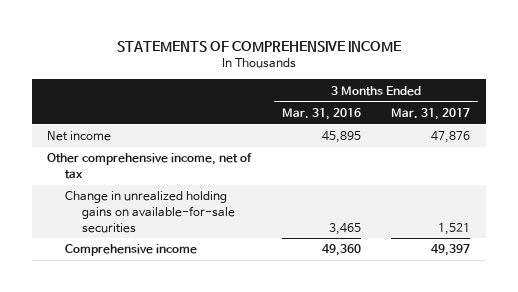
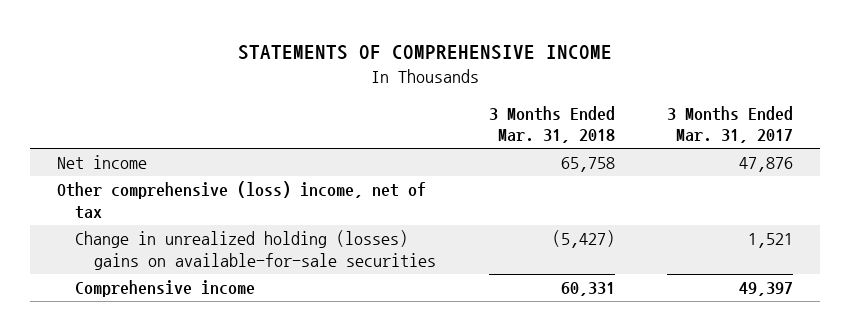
- | 3 Months Ended Mar. 31, 2016 | 3 Months Ended Mar. 31, 2017
+ | 3 Months Ended Mar. 31, 2018 | 3 Months Ended Mar. 31, 2017
- Other comprehensive income, net of tax
- Change in unrealized holding gains on available-for-sale securities | 3,465 | 1,521
+ Other comprehensive (loss) income, net of tax
+ Change in unrealized holding (losses) gains on available-for-sale securities | (5,427) | 1,521

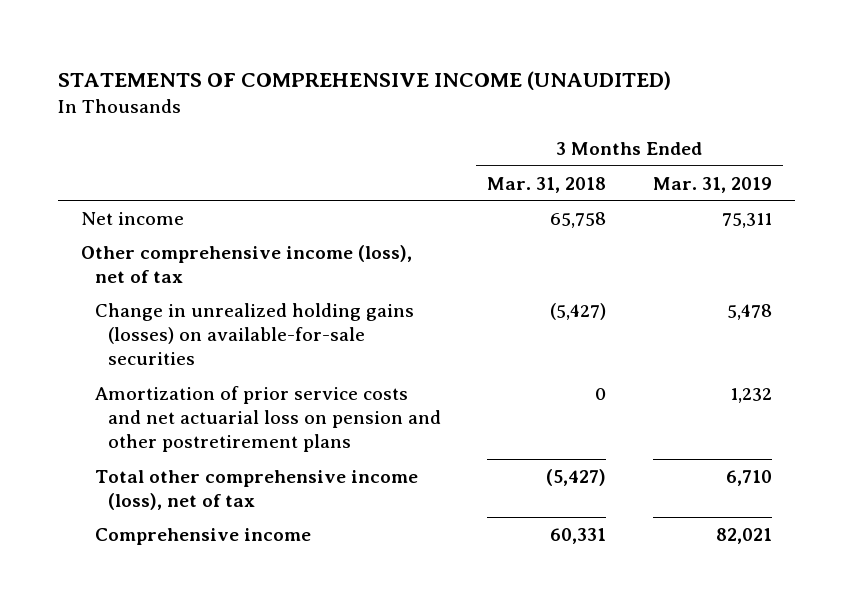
- STATEMENTS OF COMPREHENSIVE INCOME
+ STATEMENTS OF COMPREHENSIVE INCOME (UNAUDITED)
- | 3 Months Ended Mar. 31, 2018 | 3 Months Ended Mar. 31, 2017
+ | 3 Months Ended Mar. 31, 2018 | 3 Months Ended Mar. 31, 2019
- Other comprehensive (loss) income, net of tax
- Change in unrealized holding (losses) gains on available-for-sale securities | (5,427) | 1,521
+ Other comprehensive income (loss), net of tax
+ Change in unrealized holding gains (losses) on available-for-sale securities | (5,427) | 5,478
+ Amortization of prior service costs and net actuarial loss on pension and other postretirement plans | 0 | 1,232
+ Total other comprehensive income (loss), net of tax | (5,427) | 6,710

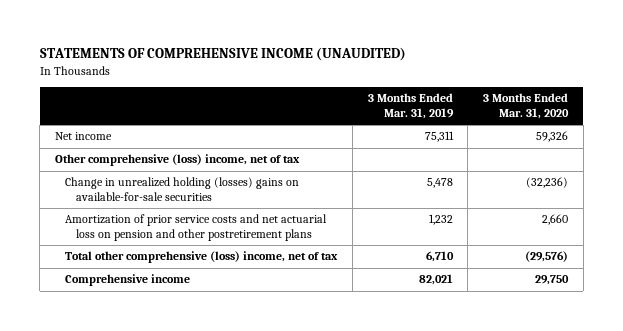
- | 3 Months Ended Mar. 31, 2018 | 3 Months Ended Mar. 31, 2019
+ | 3 Months Ended Mar. 31, 2019 | 3 Months Ended Mar. 31, 2020
- Other comprehensive income (loss), net of tax
- Change in unrealized holding gains (losses) on available-for-sale securities | (5,427) | 5,478
+ Other comprehensive (loss) income, net of tax
+ Change in unrealized holding (losses) gains on available-for-sale securities | 5,478 | (32,236)
- Total other comprehensive income (loss), net of tax | (5,427) | 6,710
+ Total other comprehensive (loss) income, net of tax | 6,710 | (29,576)

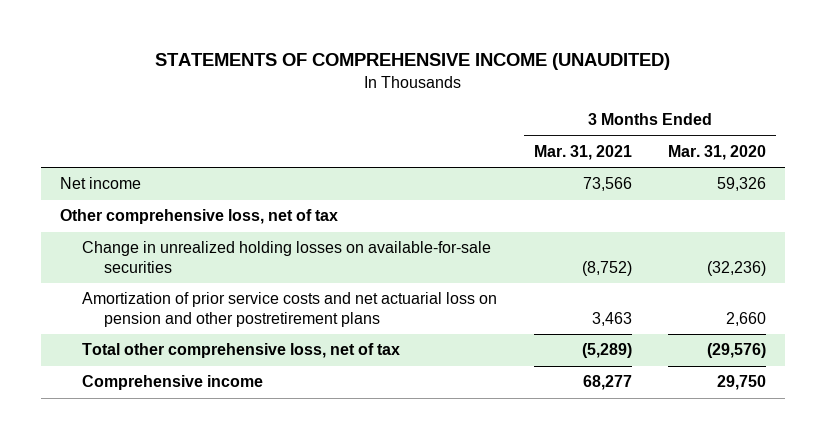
- | 3 Months Ended Mar. 31, 2019 | 3 Months Ended Mar. 31, 2020
+ | 3 Months Ended Mar. 31, 2021 | 3 Months Ended Mar. 31, 2020
- Other comprehensive (loss) income, net of tax
- Change in unrealized holding (losses) gains on available-for-sale securities | 5,478 | (32,236)
+ Other comprehensive loss, net of tax
+ Change in unrealized holding losses on available-for-sale securities | (8,752) | (32,236)
- Total other comprehensive (loss) income, net of tax | 6,710 | (29,576)
+ Total other comprehensive loss, net of tax | (5,289) | (29,576)

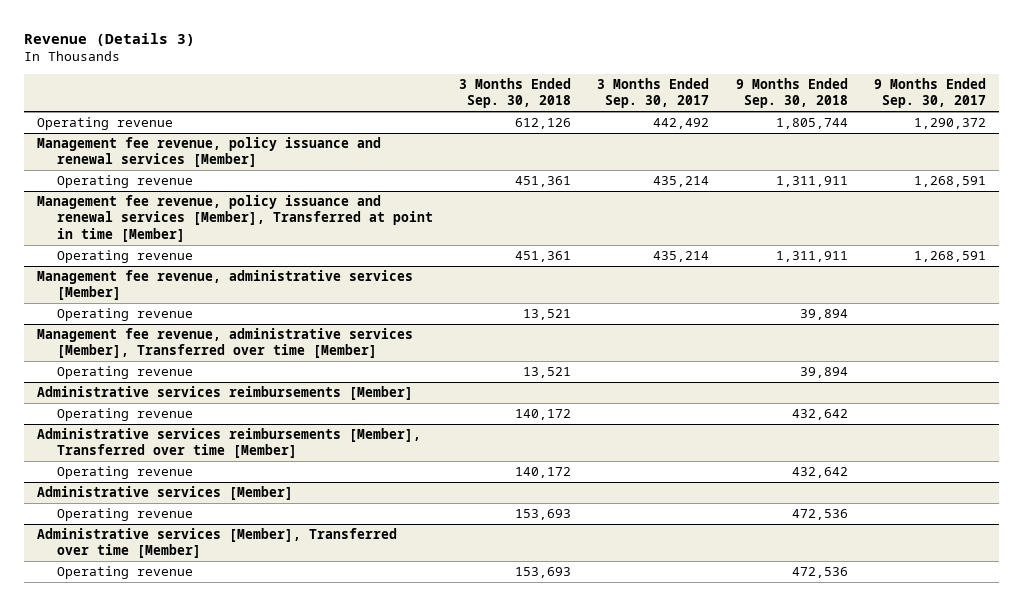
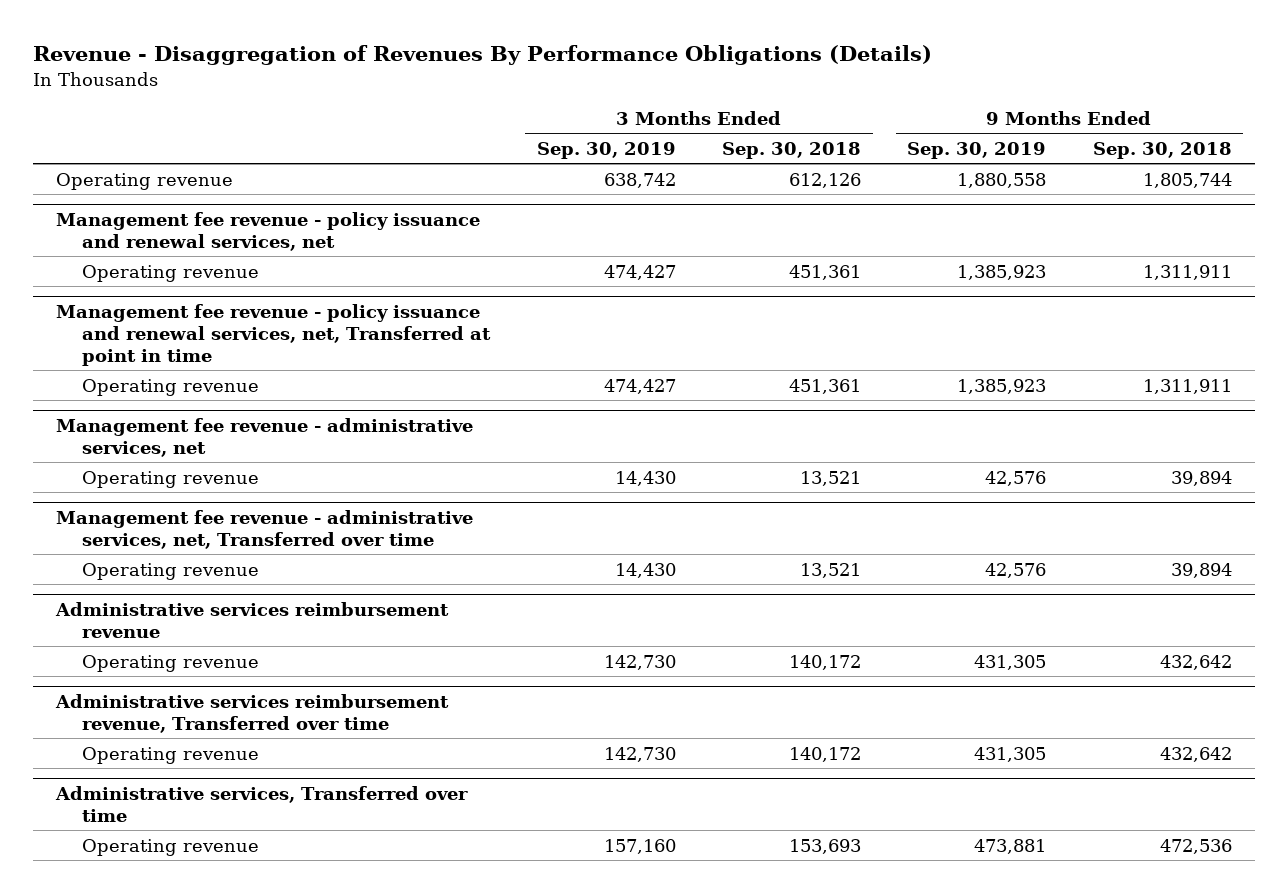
- Revenue (Details 3)
+ Revenue - Disaggregation of Revenues By Performance Obligations (Details)
- | 3 Months Ended Sep. 30, 2018 | 3 Months Ended Sep. 30, 2017 | 9 Months Ended Sep. 30, 2018 | 9 Months Ended Sep. 30, 2017
+ | 3 Months Ended Sep. 30, 2019 | 3 Months Ended Sep. 30, 2018 | 9 Months Ended Sep. 30, 2019 | 9 Months Ended Sep. 30, 2018
- Management fee revenue, policy issuance and renewal services [Member]
+ Management fee revenue - policy issuance and renewal services, net
- Management fee revenue, policy issuance and renewal services [Member], Transferred at point in time [Member]
+ Management fee revenue - policy issuance and renewal services, net, Transferred at point in time
- Management fee revenue, administrative services [Member]
+ Management fee revenue - administrative services, net
- Management fee revenue, administrative services [Member], Transferred over time [Member]
+ Management fee revenue - administrative services, net, Transferred over time
- Administrative services reimbursements [Member]
+ Administrative services reimbursement revenue
- Administrative services reimbursements [Member], Transferred over time [Member]
+ Administrative services reimbursement revenue, Transferred over time
- Administrative services [Member]
- Operating revenue | 153,693 | | 472,536 |
- Administrative services [Member], Transferred over time [Member]
+ Administrative services, Transferred over time

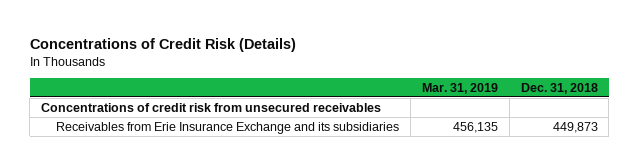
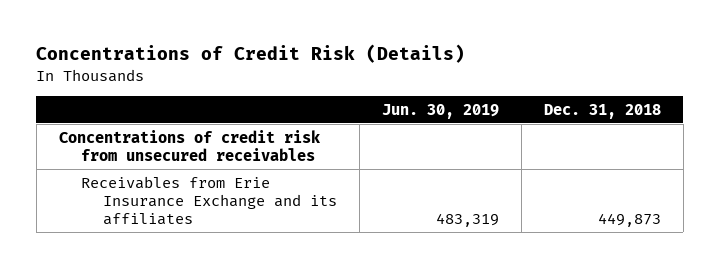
- | Mar. 31, 2019 | Dec. 31, 2018
+ | Jun. 30, 2019 | Dec. 31, 2018
- Receivables from Erie Insurance Exchange and its subsidiaries | 456,135 | 449,873
+ Receivables from Erie Insurance Exchange and its affiliates | 483,319 | 449,873

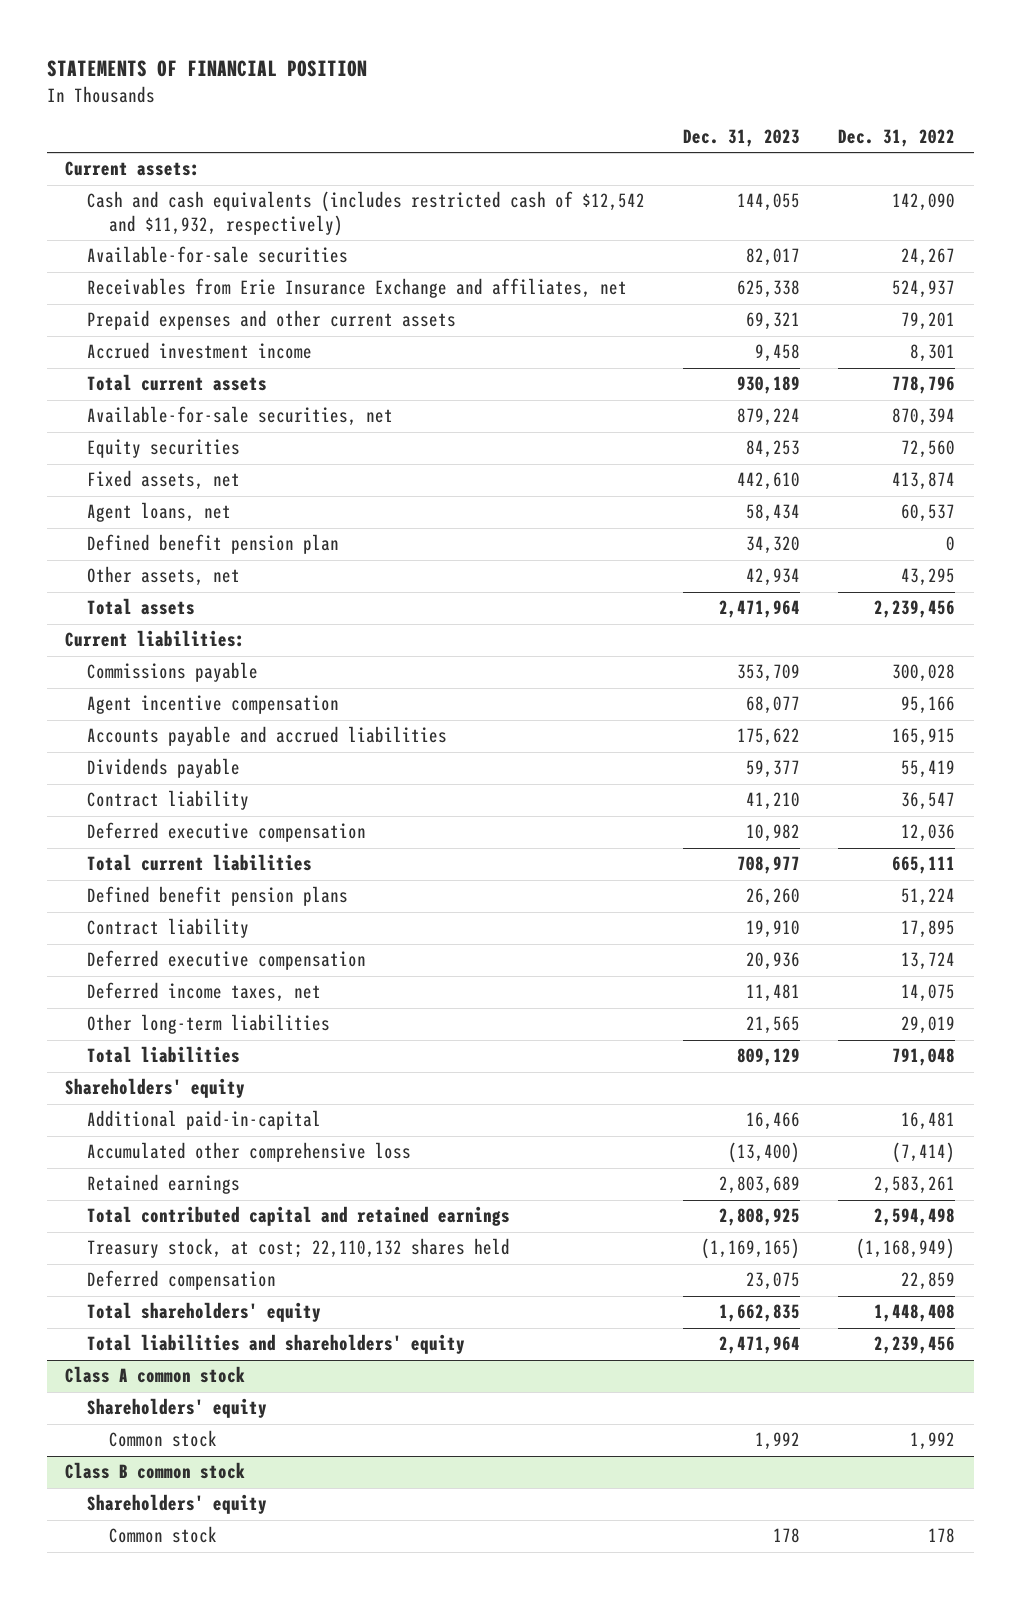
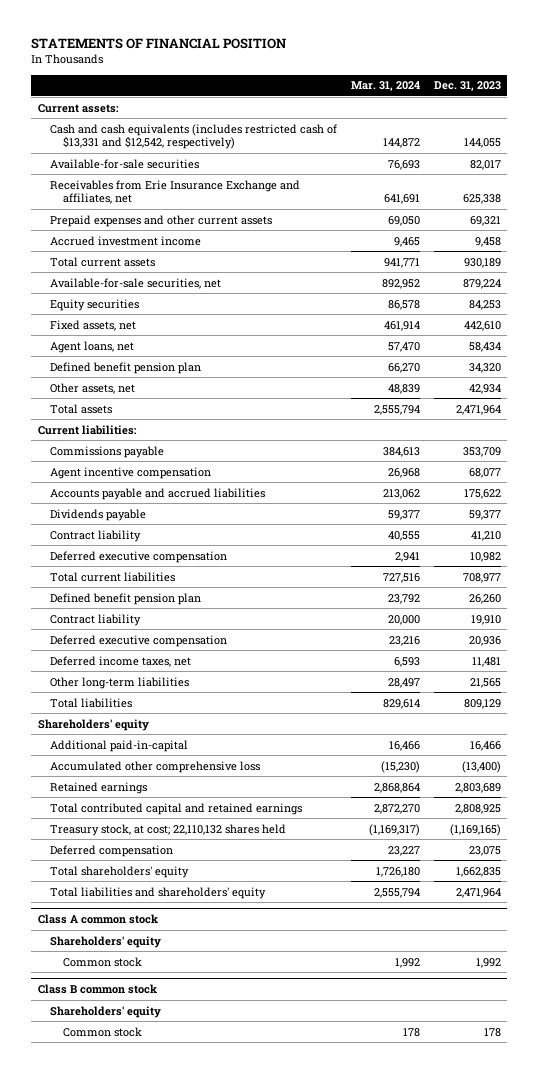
- | Dec. 31, 2023 | Dec. 31, 2022
+ | Mar. 31, 2024 | Dec. 31, 2023
- Cash and cash equivalents (includes restricted cash of $12,542 and $11,932, respectively) | 144,055 | 142,090
+ Cash and cash equivalents (includes restricted cash of $13,331 and $12,542, respectively) | 144,872 | 144,055
- Defined benefit pension plans | 26,260 | 51,224
+ Defined benefit pension plan | 23,792 | 26,260

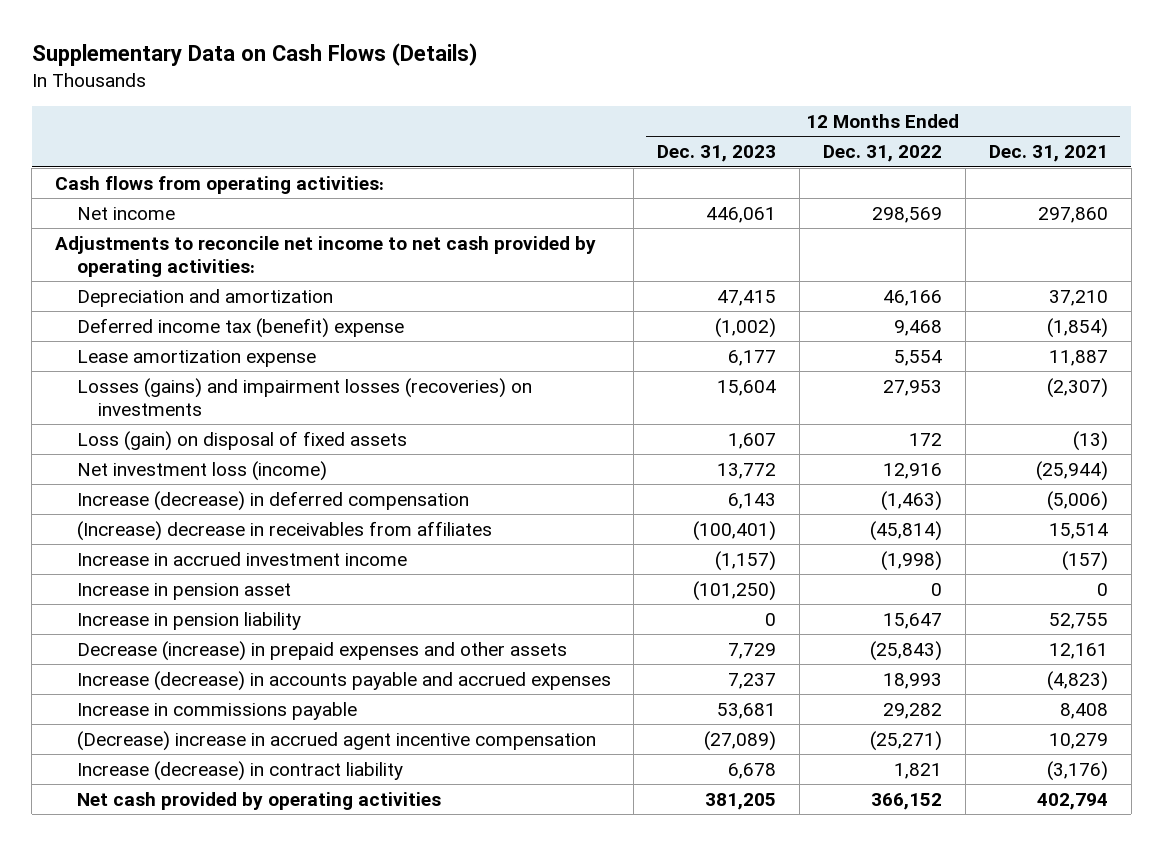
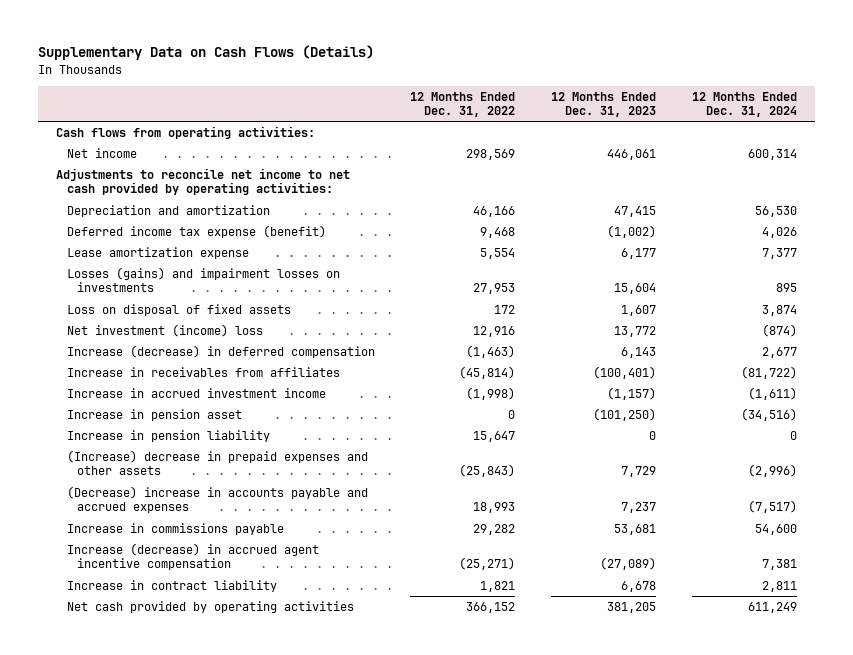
- | 12 Months Ended Dec. 31, 2023 | 12 Months Ended Dec. 31, 2022 | 12 Months Ended Dec. 31, 2021
+ | 12 Months Ended Dec. 31, 2022 | 12 Months Ended Dec. 31, 2023 | 12 Months Ended Dec. 31, 2024
- Deferred income tax (benefit) expense | (1,002) | 9,468 | (1,854)
+ Deferred income tax expense (benefit) | 9,468 | (1,002) | 4,026
- Losses (gains) and impairment losses (recoveries) on investments | 15,604 | 27,953 | (2,307)
- Loss (gain) on disposal of fixed assets | 1,607 | 172 | (13)
- Net investment loss (income) | 13,772 | 12,916 | (25,944)
+ Losses (gains) and impairment losses on investments | 27,953 | 15,604 | 895
+ Loss on disposal of fixed assets | 172 | 1,607 | 3,874
+ Net investment (income) loss | 12,916 | 13,772 | (874)
- (Increase) decrease in receivables from affiliates | (100,401) | (45,814) | 15,514
+ Increase in receivables from affiliates | (45,814) | (100,401) | (81,722)
- Decrease (increase) in prepaid expenses and other assets | 7,729 | (25,843) | 12,161
- Increase (decrease) in accounts payable and accrued expenses | 7,237 | 18,993 | (4,823)
+ (Increase) decrease in prepaid expenses and other assets | (25,843) | 7,729 | (2,996)
+ (Decrease) increase in accounts payable and accrued expenses | 18,993 | 7,237 | (7,517)
- (Decrease) increase in accrued agent incentive compensation | (27,089) | (25,271) | 10,279
- Increase (decrease) in contract liability | 6,678 | 1,821 | (3,176)
+ Increase (decrease) in accrued agent incentive compensation | (25,271) | (27,089) | 7,381
+ Increase in contract liability | 1,821 | 6,678 | 2,811

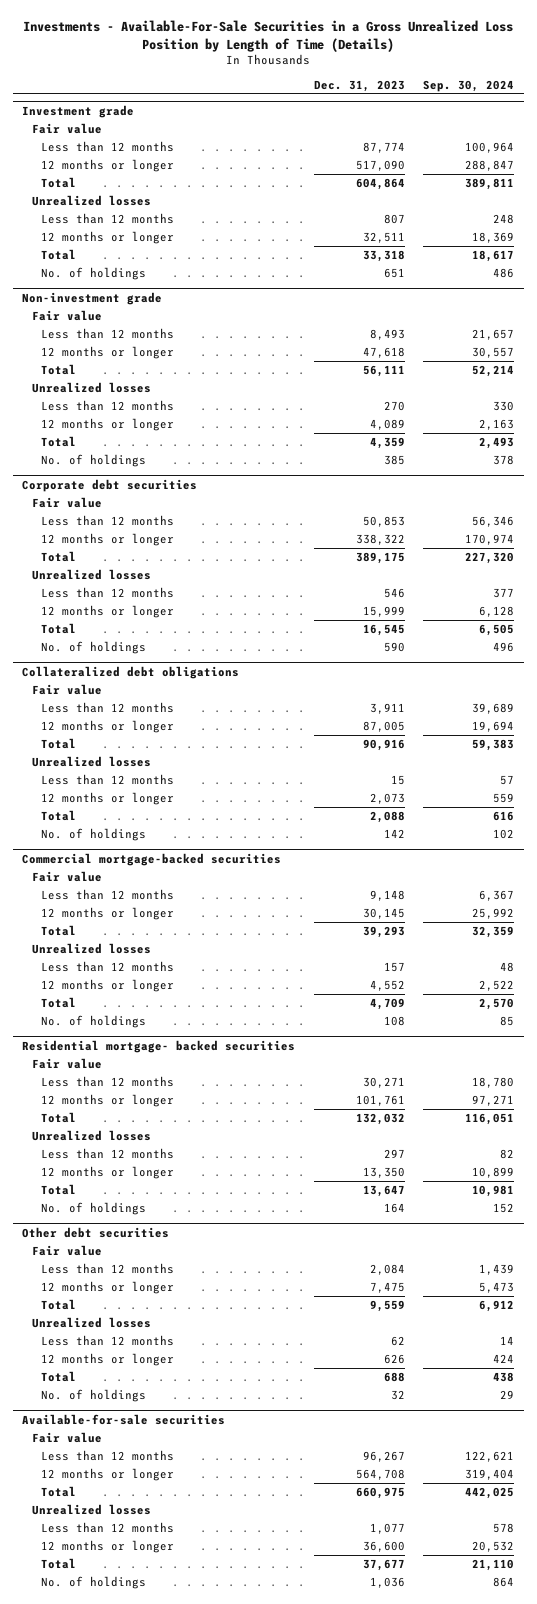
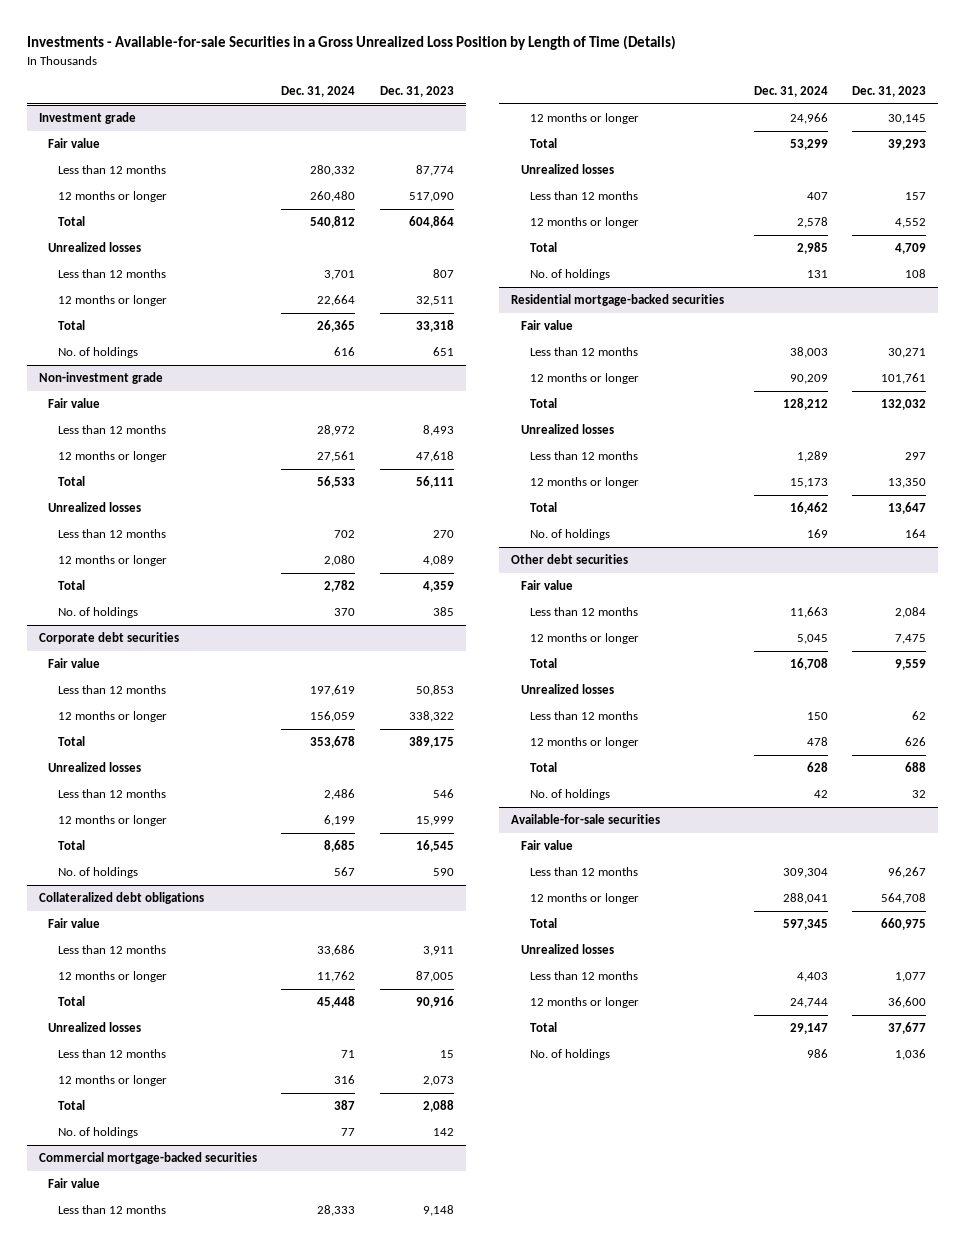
- Investments - Available-For-Sale Securities in a Gross Unrealized Loss Position by Length of Time (Details)
+ Investments - Available-for-sale Securities in a Gross Unrealized Loss Position by Length of Time (Details)
- | Dec. 31, 2023 | Sep. 30, 2024
+ | Dec. 31, 2024 | Dec. 31, 2023
- Residential mortgage- backed securities
+ Residential mortgage-backed securities

